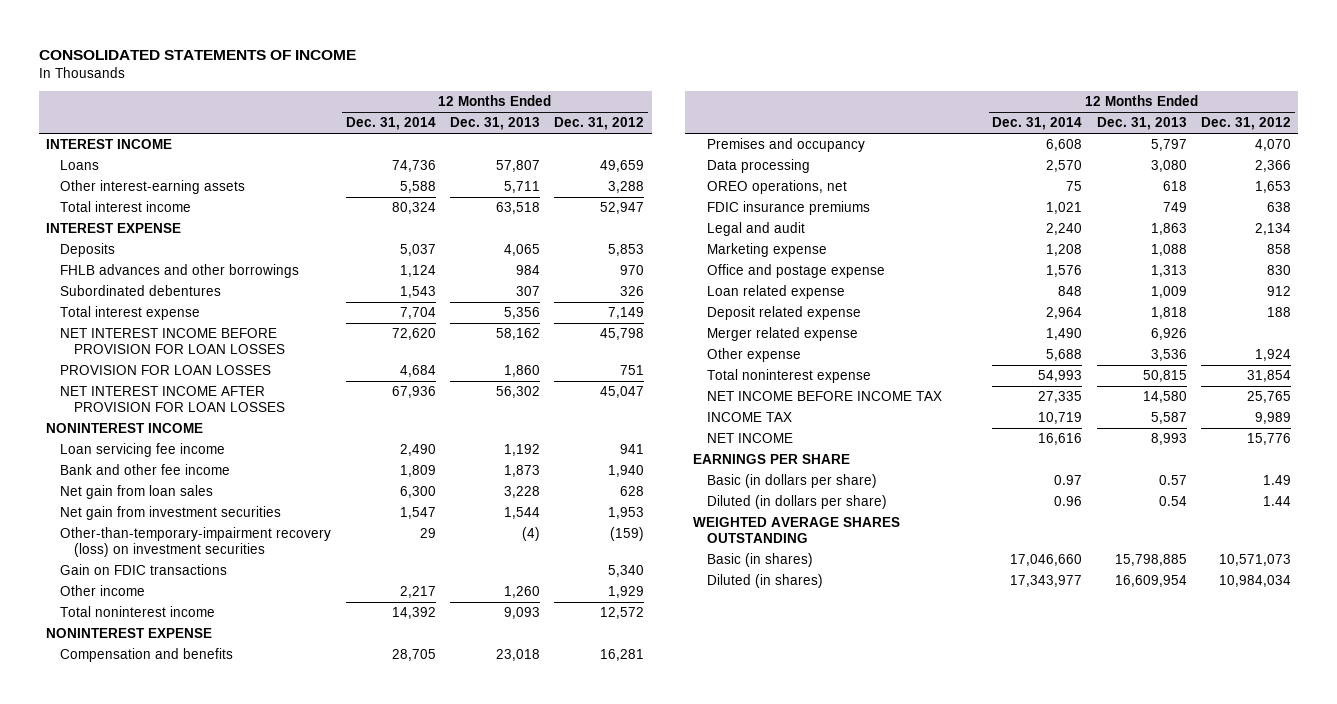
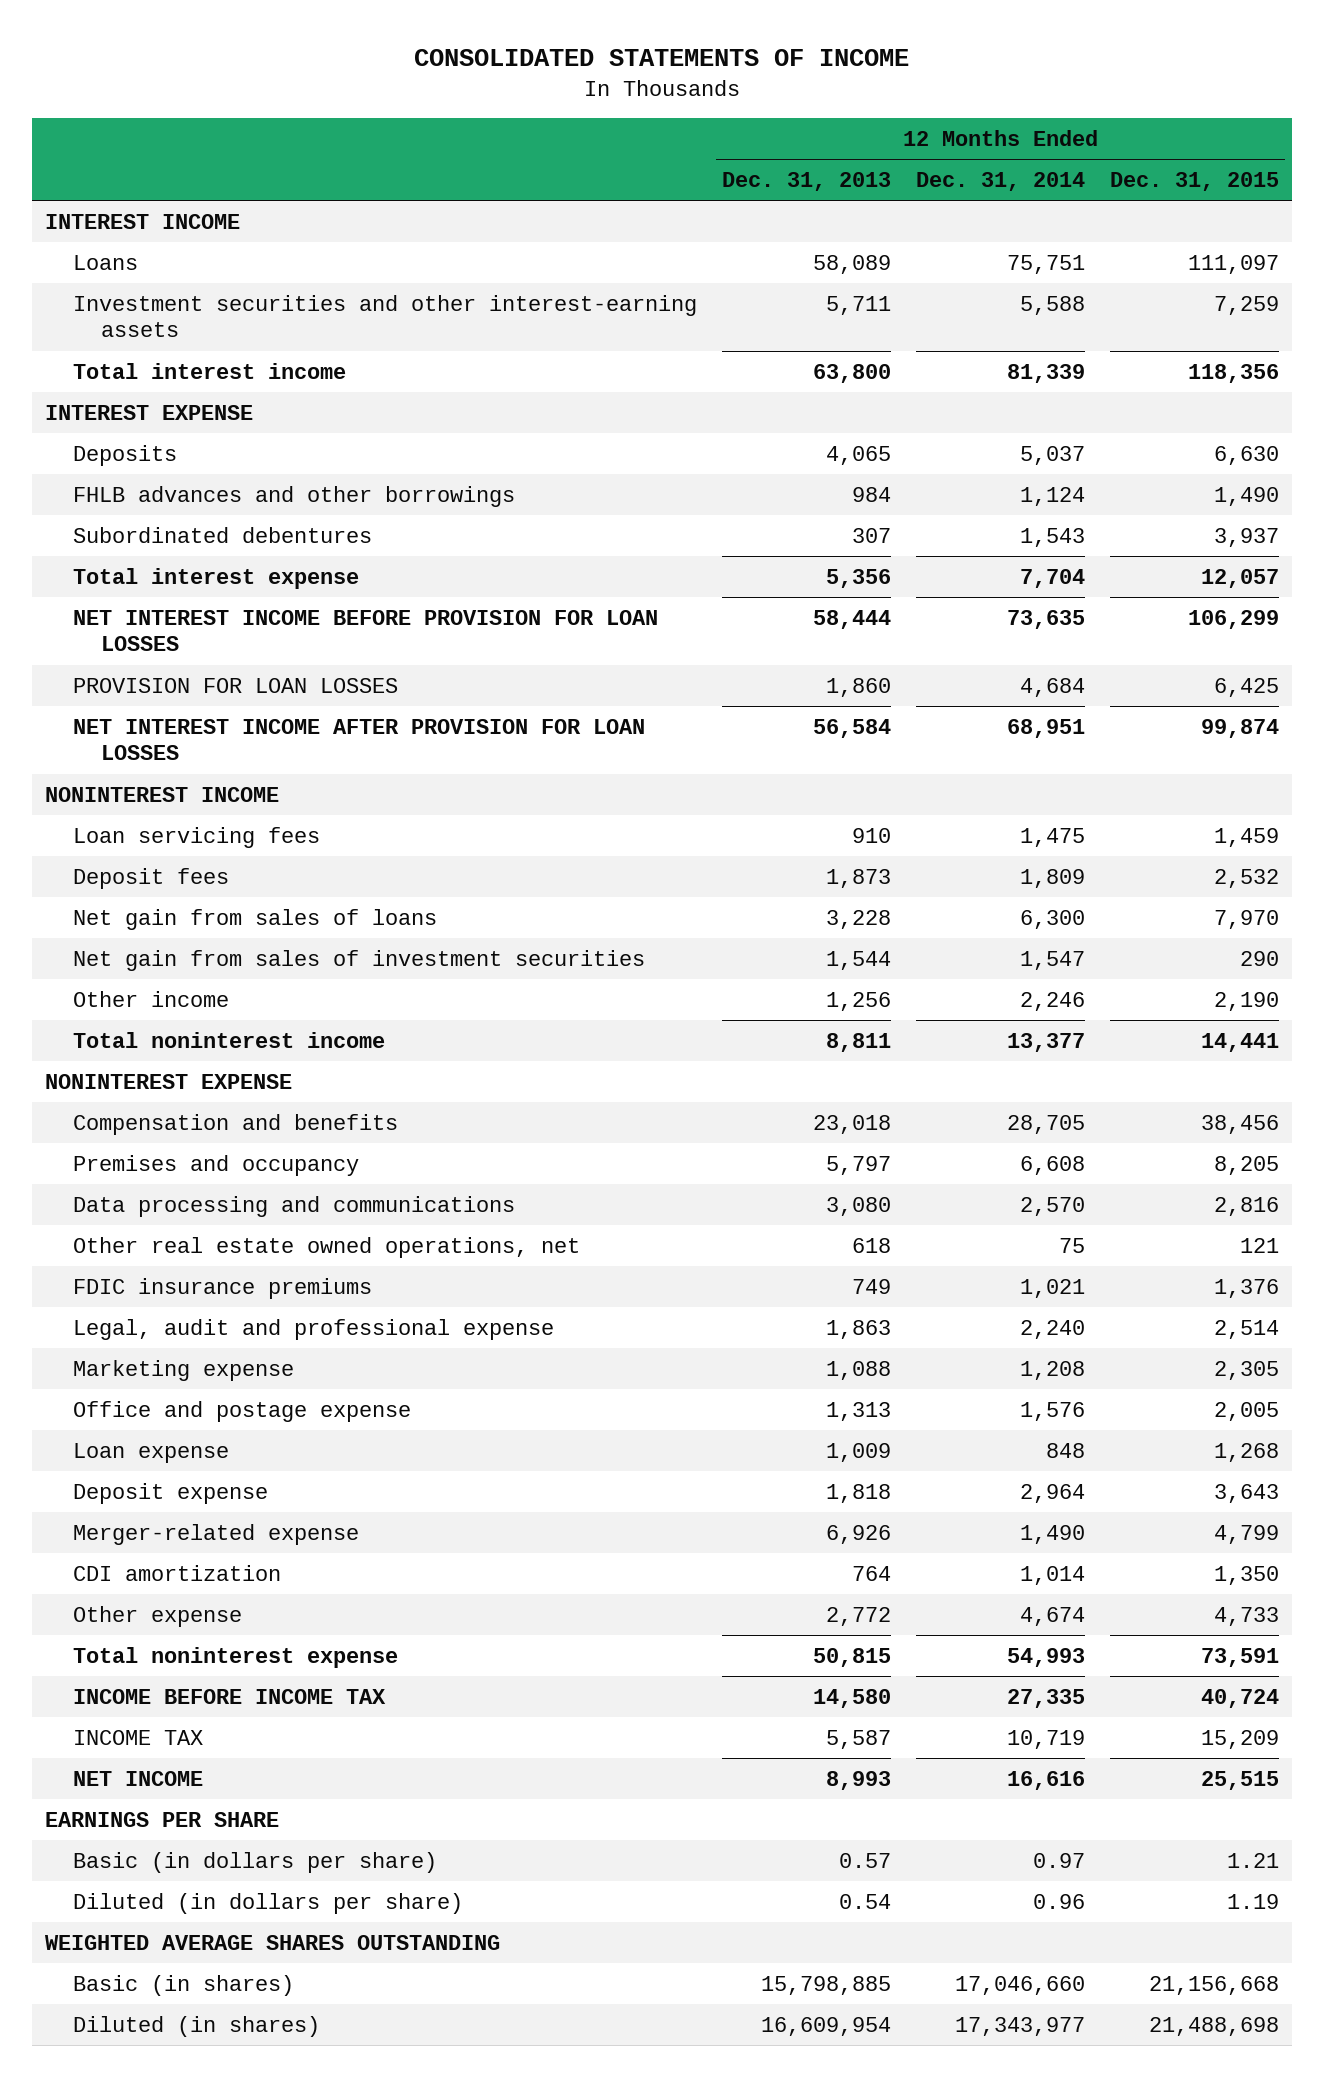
- | 12 Months Ended Dec. 31, 2014 | 12 Months Ended Dec. 31, 2013 | 12 Months Ended Dec. 31, 2012
+ | 12 Months Ended Dec. 31, 2013 | 12 Months Ended Dec. 31, 2014 | 12 Months Ended Dec. 31, 2015
- Loans | 74,736 | 57,807 | 49,659
- Other interest-earning assets | 5,588 | 5,711 | 3,288
- Total interest income | 80,324 | 63,518 | 52,947
+ Loans | 58,089 | 75,751 | 111,097
+ Investment securities and other interest-earning assets | 5,711 | 5,588 | 7,259
+ Total interest income | 63,800 | 81,339 | 118,356
- NET INTEREST INCOME BEFORE PROVISION FOR LOAN LOSSES | 72,620 | 58,162 | 45,798
+ NET INTEREST INCOME BEFORE PROVISION FOR LOAN LOSSES | 58,444 | 73,635 | 106,299
- NET INTEREST INCOME AFTER PROVISION FOR LOAN LOSSES | 67,936 | 56,302 | 45,047
+ NET INTEREST INCOME AFTER PROVISION FOR LOAN LOSSES | 56,584 | 68,951 | 99,874
- Loan servicing fee income | 2,490 | 1,192 | 941
- Bank and other fee income | 1,809 | 1,873 | 1,940
- Net gain from loan sales | 6,300 | 3,228 | 628
- Net gain from investment securities | 1,547 | 1,544 | 1,953
- Other-than-temporary-impairment recovery (loss) on investment securities | 29 | (4) | (159)
- Gain on FDIC transactions | | | 5,340
- Other income | 2,217 | 1,260 | 1,929
- Total noninterest income | 14,392 | 9,093 | 12,572
+ Loan servicing fees | 910 | 1,475 | 1,459
+ Deposit fees | 1,873 | 1,809 | 2,532
+ Net gain from sales of loans | 3,228 | 6,300 | 7,970
+ Net gain from sales of investment securities | 1,544 | 1,547 | 290
+ Other income | 1,256 | 2,246 | 2,190
+ Total noninterest income | 8,811 | 13,377 | 14,441
- Data processing | 2,570 | 3,080 | 2,366
- OREO operations, net | 75 | 618 | 1,653
+ Data processing and communications | 3,080 | 2,570 | 2,816
+ Other real estate owned operations, net | 618 | 75 | 121
- Legal and audit | 2,240 | 1,863 | 2,134
+ Legal, audit and professional expense | 1,863 | 2,240 | 2,514
- Loan related expense | 848 | 1,009 | 912
- Deposit related expense | 2,964 | 1,818 | 188
- Merger related expense | 1,490 | 6,926 |
- Other expense | 5,688 | 3,536 | 1,924
+ Loan expense | 1,009 | 848 | 1,268
+ Deposit expense | 1,818 | 2,964 | 3,643
+ Merger-related expense | 6,926 | 1,490 | 4,799
+ CDI amortization | 764 | 1,014 | 1,350
+ Other expense | 2,772 | 4,674 | 4,733
- NET INCOME BEFORE INCOME TAX | 27,335 | 14,580 | 25,765
+ INCOME BEFORE INCOME TAX | 14,580 | 27,335 | 40,724

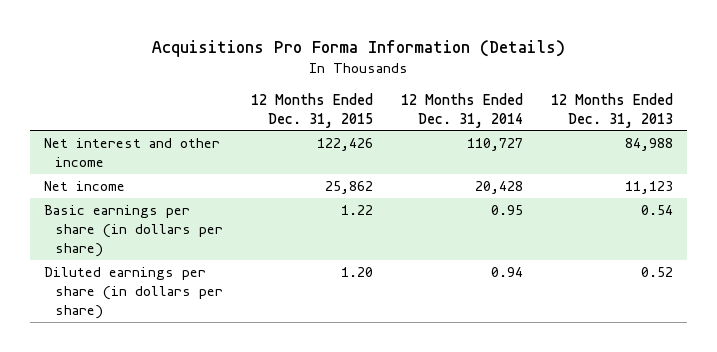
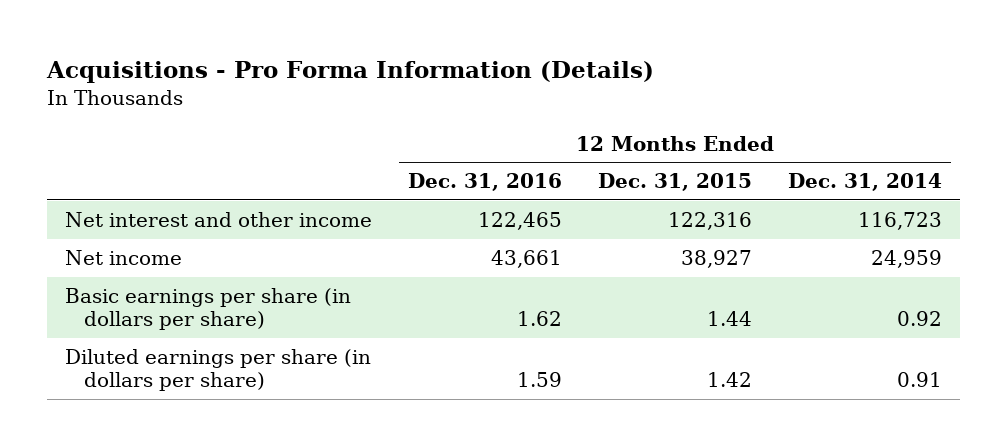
- Acquisitions Pro Forma Information (Details)
+ Acquisitions - Pro Forma Information (Details)
- | 12 Months Ended Dec. 31, 2015 | 12 Months Ended Dec. 31, 2014 | 12 Months Ended Dec. 31, 2013
+ | 12 Months Ended Dec. 31, 2016 | 12 Months Ended Dec. 31, 2015 | 12 Months Ended Dec. 31, 2014
- Net interest and other income | 122,426 | 110,727 | 84,988
- Net income | 25,862 | 20,428 | 11,123
- Basic earnings per share (in dollars per share) | 1.22 | 0.95 | 0.54
- Diluted earnings per share (in dollars per share) | 1.20 | 0.94 | 0.52
+ Net interest and other income | 122,465 | 122,316 | 116,723
+ Net income | 43,661 | 38,927 | 24,959
+ Basic earnings per share (in dollars per share) | 1.62 | 1.44 | 0.92
+ Diluted earnings per share (in dollars per share) | 1.59 | 1.42 | 0.91

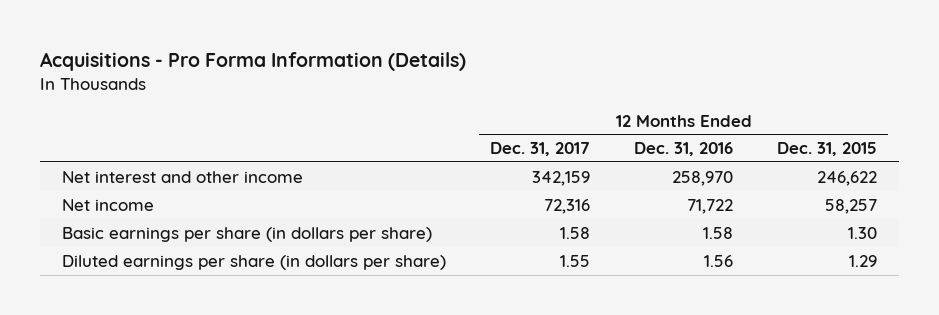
- | 12 Months Ended Dec. 31, 2016 | 12 Months Ended Dec. 31, 2015 | 12 Months Ended Dec. 31, 2014
+ | 12 Months Ended Dec. 31, 2017 | 12 Months Ended Dec. 31, 2016 | 12 Months Ended Dec. 31, 2015
- Net interest and other income | 122,465 | 122,316 | 116,723
- Net income | 43,661 | 38,927 | 24,959
- Basic earnings per share (in dollars per share) | 1.62 | 1.44 | 0.92
- Diluted earnings per share (in dollars per share) | 1.59 | 1.42 | 0.91
+ Net interest and other income | 342,159 | 258,970 | 246,622
+ Net income | 72,316 | 71,722 | 58,257
+ Basic earnings per share (in dollars per share) | 1.58 | 1.58 | 1.30
+ Diluted earnings per share (in dollars per share) | 1.55 | 1.56 | 1.29

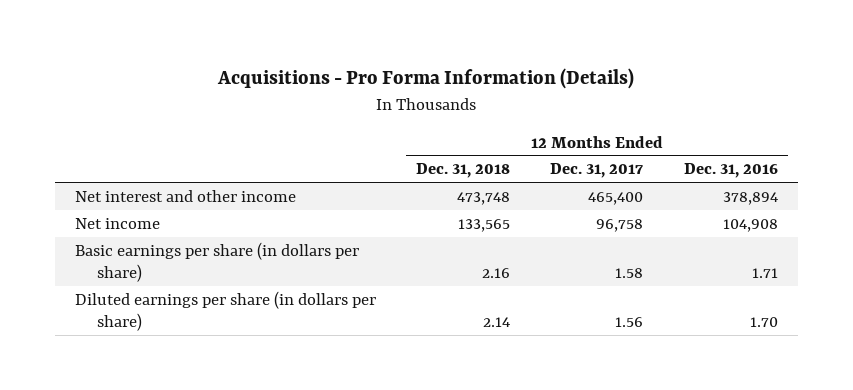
- | 12 Months Ended Dec. 31, 2017 | 12 Months Ended Dec. 31, 2016 | 12 Months Ended Dec. 31, 2015
+ | 12 Months Ended Dec. 31, 2018 | 12 Months Ended Dec. 31, 2017 | 12 Months Ended Dec. 31, 2016
- Net interest and other income | 342,159 | 258,970 | 246,622
- Net income | 72,316 | 71,722 | 58,257
- Basic earnings per share (in dollars per share) | 1.58 | 1.58 | 1.30
- Diluted earnings per share (in dollars per share) | 1.55 | 1.56 | 1.29
+ Net interest and other income | 473,748 | 465,400 | 378,894
+ Net income | 133,565 | 96,758 | 104,908
+ Basic earnings per share (in dollars per share) | 2.16 | 1.58 | 1.71
+ Diluted earnings per share (in dollars per share) | 2.14 | 1.56 | 1.70

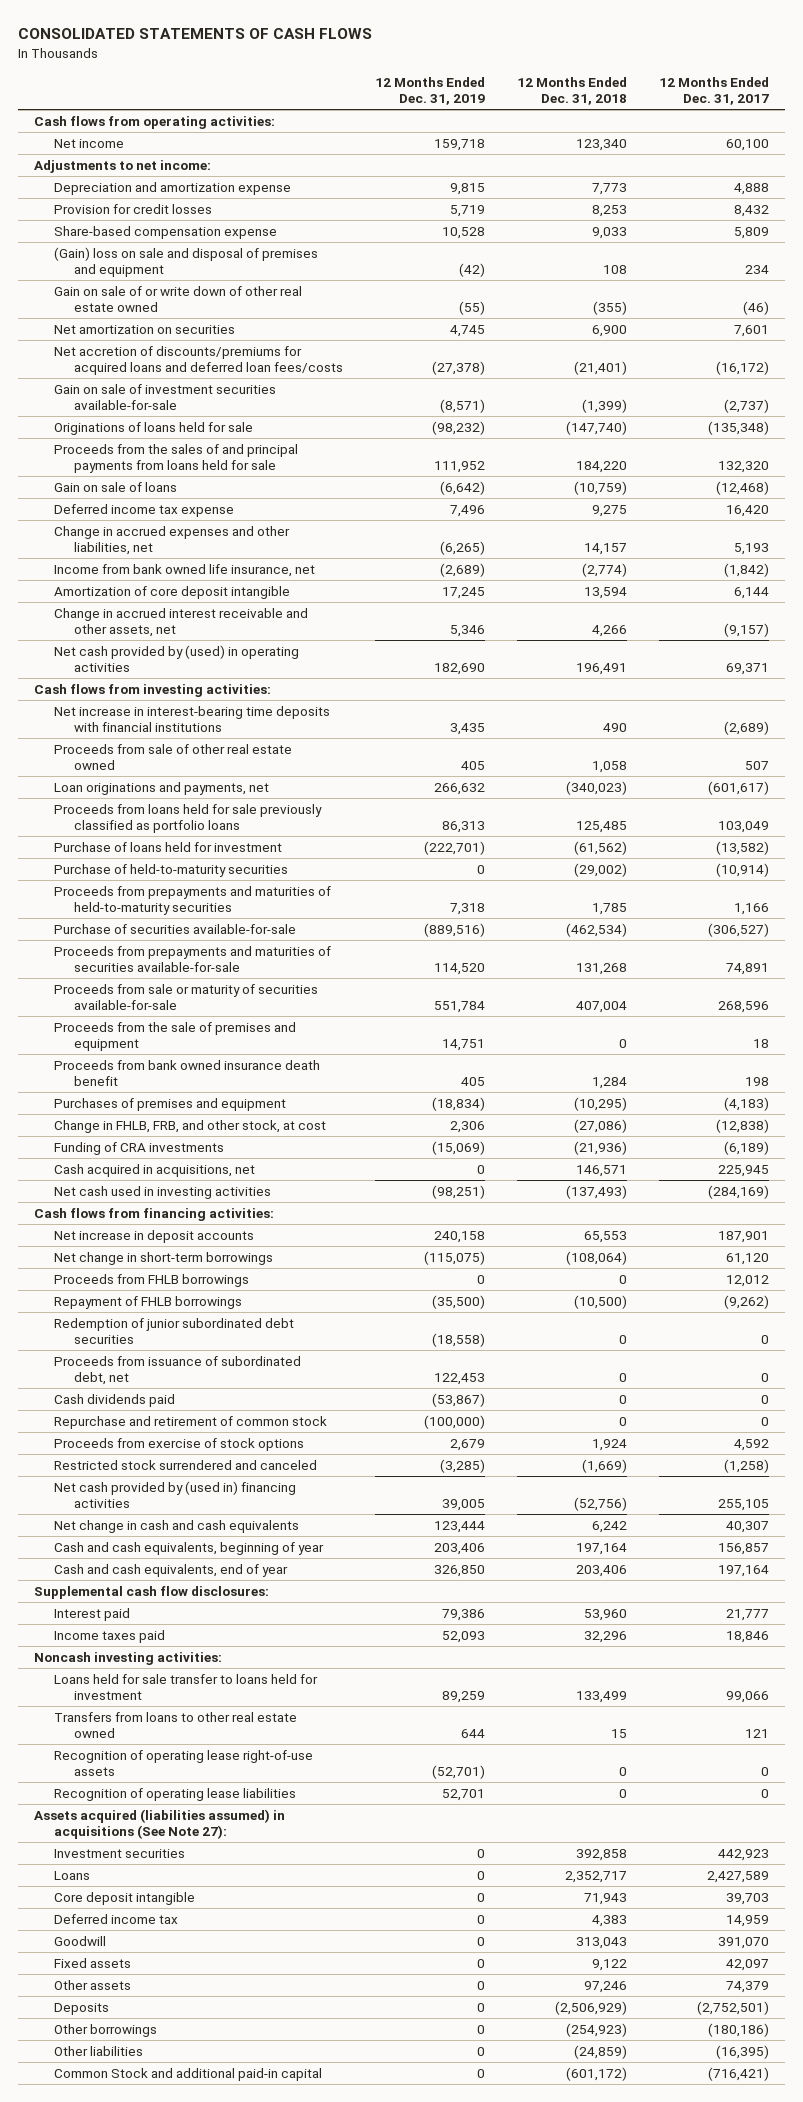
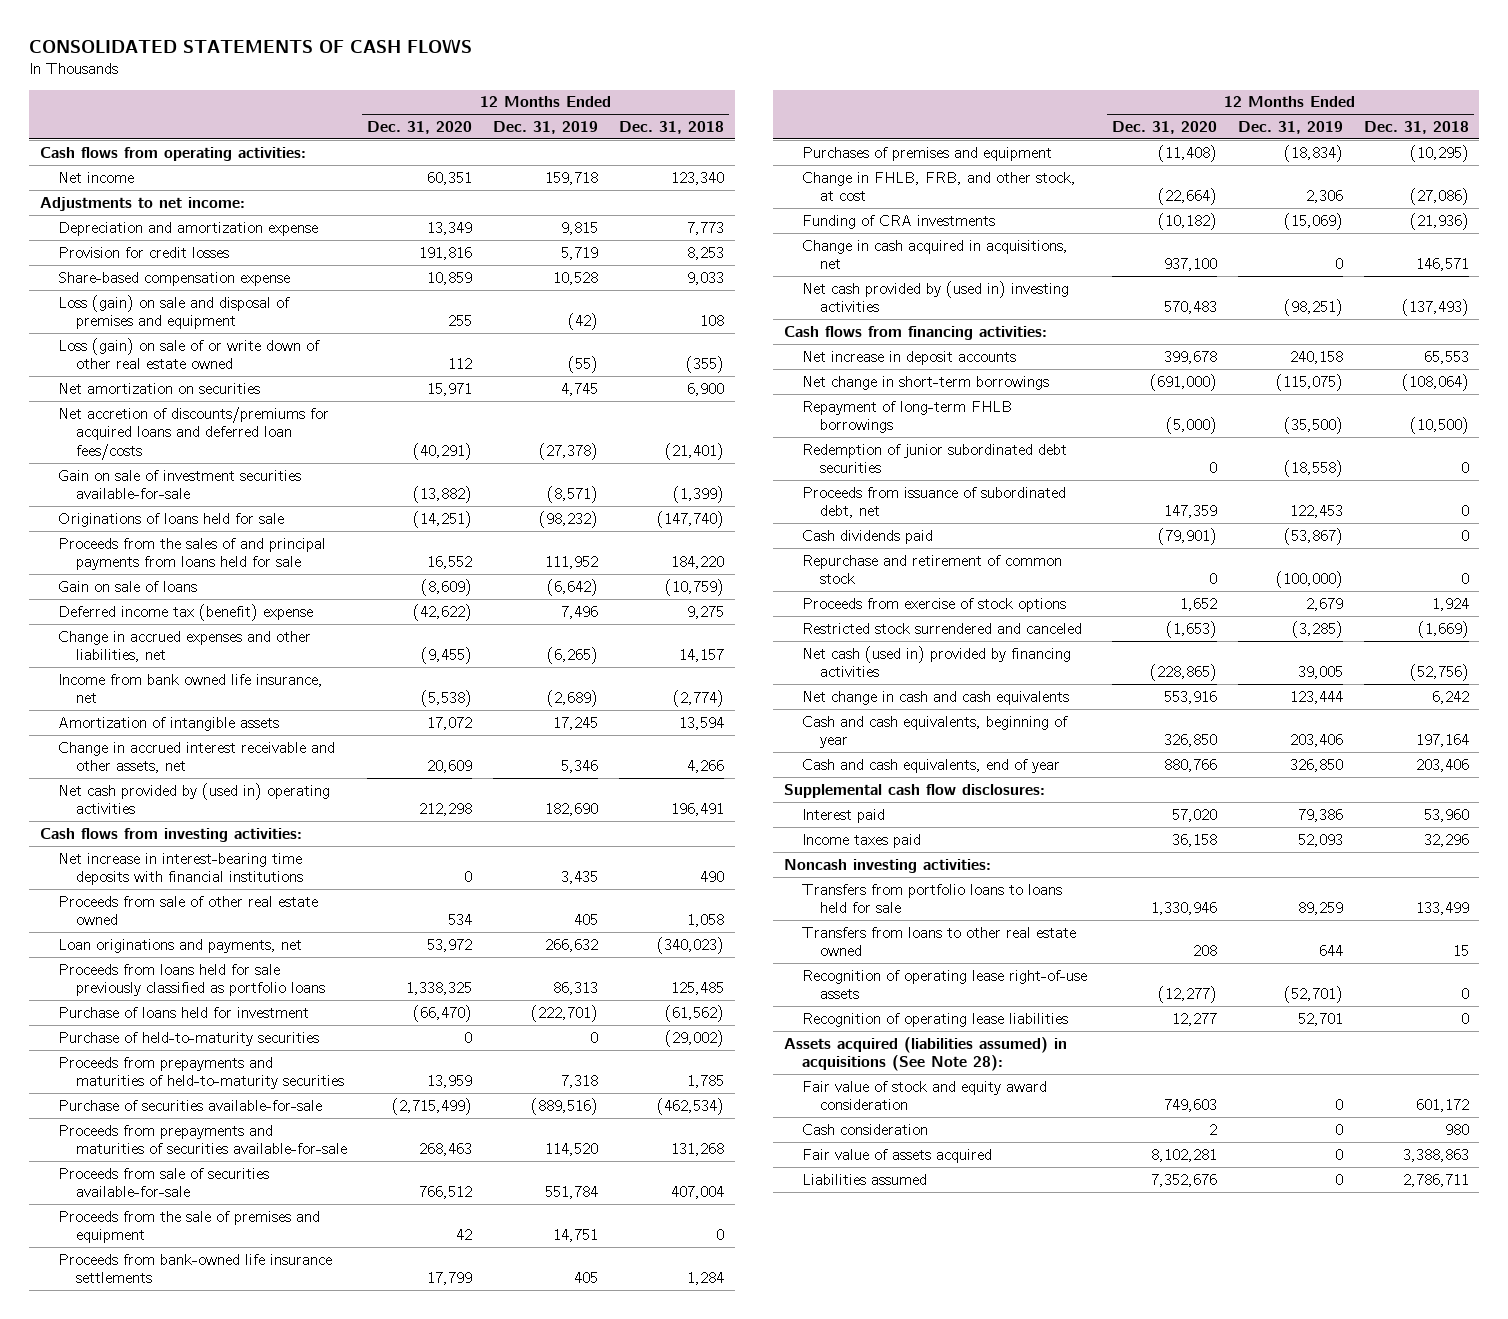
- | 12 Months Ended Dec. 31, 2019 | 12 Months Ended Dec. 31, 2018 | 12 Months Ended Dec. 31, 2017
+ | 12 Months Ended Dec. 31, 2020 | 12 Months Ended Dec. 31, 2019 | 12 Months Ended Dec. 31, 2018
- (Gain) loss on sale and disposal of premises and equipment | (42) | 108 | 234
- Gain on sale of or write down of other real estate owned | (55) | (355) | (46)
+ Loss (gain) on sale and disposal of premises and equipment | 255 | (42) | 108
+ Loss (gain) on sale of or write down of other real estate owned | 112 | (55) | (355)
- Deferred income tax expense | 7,496 | 9,275 | 16,420
+ Deferred income tax (benefit) expense | (42,622) | 7,496 | 9,275
- Amortization of core deposit intangible | 17,245 | 13,594 | 6,144
+ Amortization of intangible assets | 17,072 | 17,245 | 13,594
- Net cash provided by (used) in operating activities | 182,690 | 196,491 | 69,371
+ Net cash provided by (used in) operating activities | 212,298 | 182,690 | 196,491
- Proceeds from sale or maturity of securities available-for-sale | 551,784 | 407,004 | 268,596
+ Proceeds from sale of securities available-for-sale | 766,512 | 551,784 | 407,004
- Proceeds from bank owned insurance death benefit | 405 | 1,284 | 198
+ Proceeds from bank-owned life insurance settlements | 17,799 | 405 | 1,284
- Cash acquired in acquisitions, net | 0 | 146,571 | 225,945
- Net cash used in investing activities | (98,251) | (137,493) | (284,169)
+ Change in cash acquired in acquisitions, net | 937,100 | 0 | 146,571
+ Net cash provided by (used in) investing activities | 570,483 | (98,251) | (137,493)
- Proceeds from FHLB borrowings | 0 | 0 | 12,012
- Repayment of FHLB borrowings | (35,500) | (10,500) | (9,262)
+ Repayment of long-term FHLB borrowings | (5,000) | (35,500) | (10,500)
- Net cash provided by (used in) financing activities | 39,005 | (52,756) | 255,105
+ Net cash (used in) provided by financing activities | (228,865) | 39,005 | (52,756)
- Loans held for sale transfer to loans held for investment | 89,259 | 133,499 | 99,066
+ Transfers from portfolio loans to loans held for sale | 1,330,946 | 89,259 | 133,499
- Assets acquired (liabilities assumed) in acquisitions (See Note 27):
- Investment securities | 0 | 392,858 | 442,923
- Loans | 0 | 2,352,717 | 2,427,589
- Core deposit intangible | 0 | 71,943 | 39,703
- Deferred income tax | 0 | 4,383 | 14,959
- Goodwill | 0 | 313,043 | 391,070
- Fixed assets | 0 | 9,122 | 42,097
- Other assets | 0 | 97,246 | 74,379
- Deposits | 0 | (2,506,929) | (2,752,501)
- Other borrowings | 0 | (254,923) | (180,186)
- Other liabilities | 0 | (24,859) | (16,395)
- Common Stock and additional paid-in capital | 0 | (601,172) | (716,421)
+ Assets acquired (liabilities assumed) in acquisitions (See Note 28):
+ Fair value of stock and equity award consideration | 749,603 | 0 | 601,172
+ Cash consideration | 2 | 0 | 980
+ Fair value of assets acquired | 8,102,281 | 0 | 3,388,863
+ Liabilities assumed | 7,352,676 | 0 | 2,786,711

